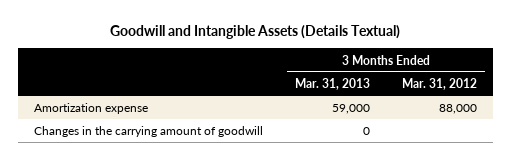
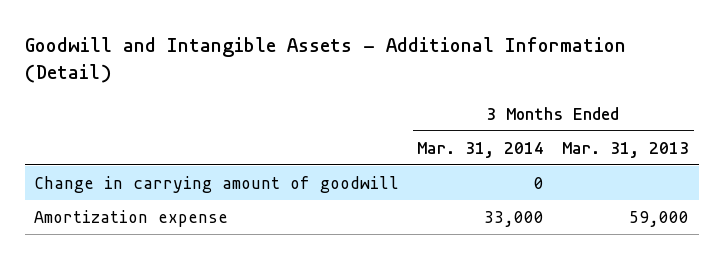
- Goodwill and Intangible Assets (Details Textual)
+ Goodwill and Intangible Assets - Additional Information (Detail)
- | 3 Months Ended Mar. 31, 2013 | 3 Months Ended Mar. 31, 2012
+ | 3 Months Ended Mar. 31, 2014 | 3 Months Ended Mar. 31, 2013
+ Change in carrying amount of goodwill | 0 |
- Changes in the carrying amount of goodwill | 0 |

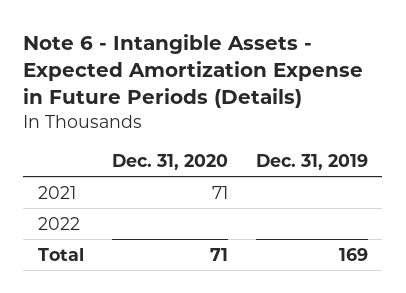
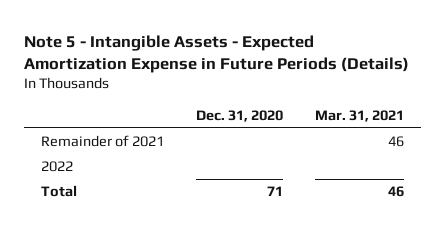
- Note 6 - Intangible Assets - Expected Amortization Expense in Future Periods (Details)
+ Note 5 - Intangible Assets - Expected Amortization Expense in Future Periods (Details)
- | Dec. 31, 2020 | Dec. 31, 2019
+ | Dec. 31, 2020 | Mar. 31, 2021
- 2021 | 71 |
+ Remainder of 2021 | | 46

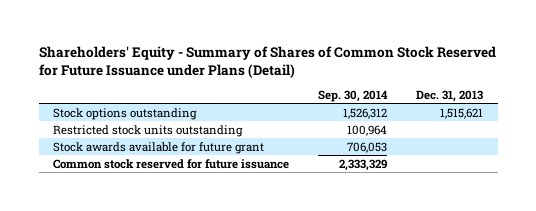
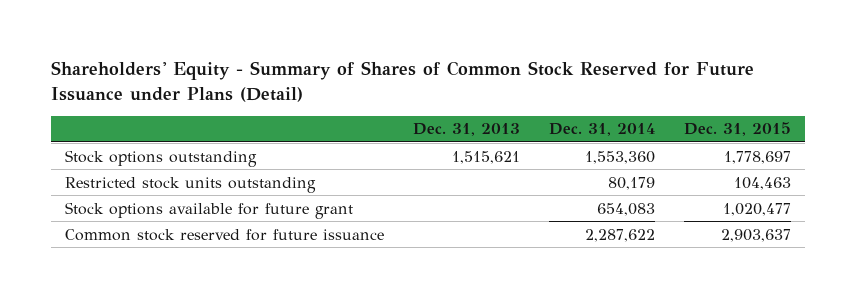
- | Sep. 30, 2014 | Dec. 31, 2013
+ | Dec. 31, 2013 | Dec. 31, 2014 | Dec. 31, 2015
- Stock awards available for future grant | 706,053 |
+ Stock options available for future grant | | 654,083 | 1,020,477

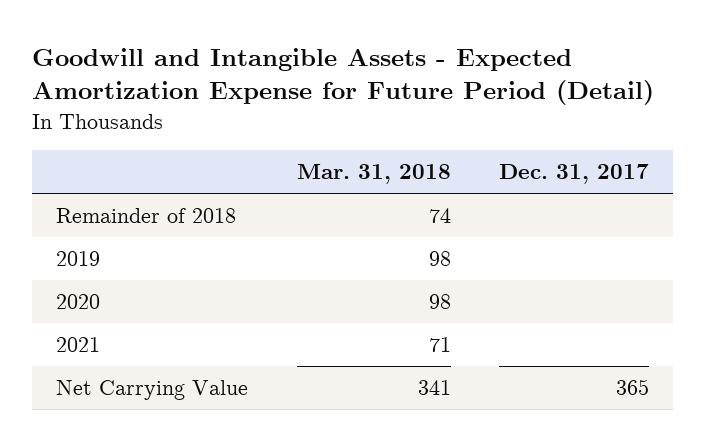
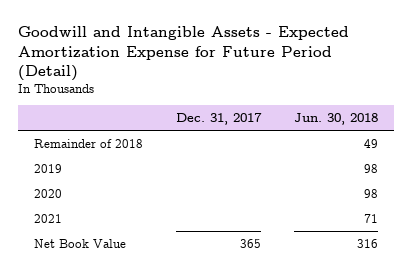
- | Mar. 31, 2018 | Dec. 31, 2017
+ | Dec. 31, 2017 | Jun. 30, 2018
- Net Carrying Value | 341 | 365
+ Net Book Value | 365 | 316

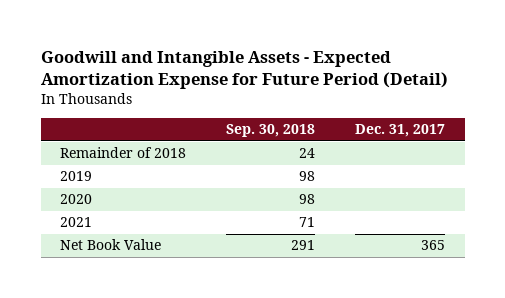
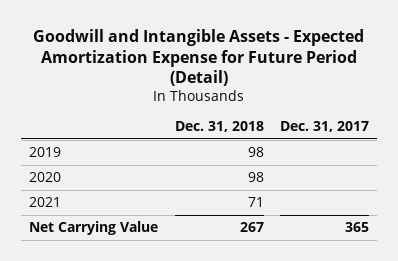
- | Sep. 30, 2018 | Dec. 31, 2017
+ | Dec. 31, 2018 | Dec. 31, 2017
- Remainder of 2018 | 24 |
- Net Book Value | 291 | 365
+ Net Carrying Value | 267 | 365

